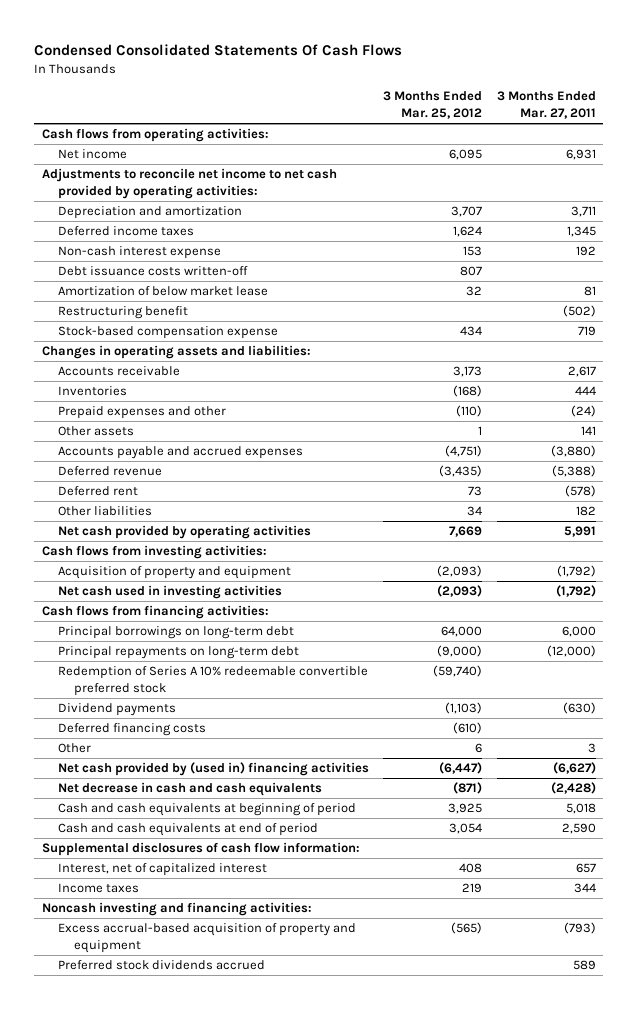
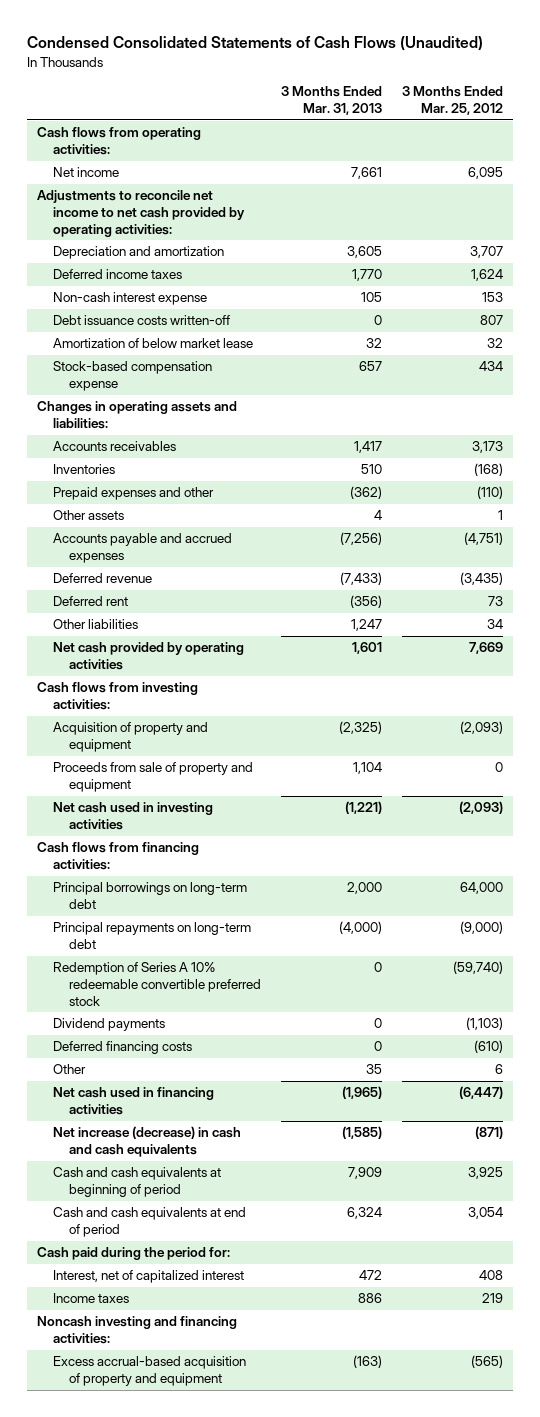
- Condensed Consolidated Statements Of Cash Flows
+ Condensed Consolidated Statements of Cash Flows (Unaudited)
- | 3 Months Ended Mar. 25, 2012 | 3 Months Ended Mar. 27, 2011
+ | 3 Months Ended Mar. 31, 2013 | 3 Months Ended Mar. 25, 2012
- Restructuring benefit | | (502)
- Accounts receivable | 3,173 | 2,617
+ Accounts receivables | 1,417 | 3,173
+ Proceeds from sale of property and equipment | 1,104 | 0
- Net cash provided by (used in) financing activities | (6,447) | (6,627)
- Net decrease in cash and cash equivalents | (871) | (2,428)
+ Net cash used in financing activities | (1,965) | (6,447)
+ Net increase (decrease) in cash and cash equivalents | (1,585) | (871)
- Supplemental disclosures of cash flow information:
+ Cash paid during the period for:
- Preferred stock dividends accrued | | 589

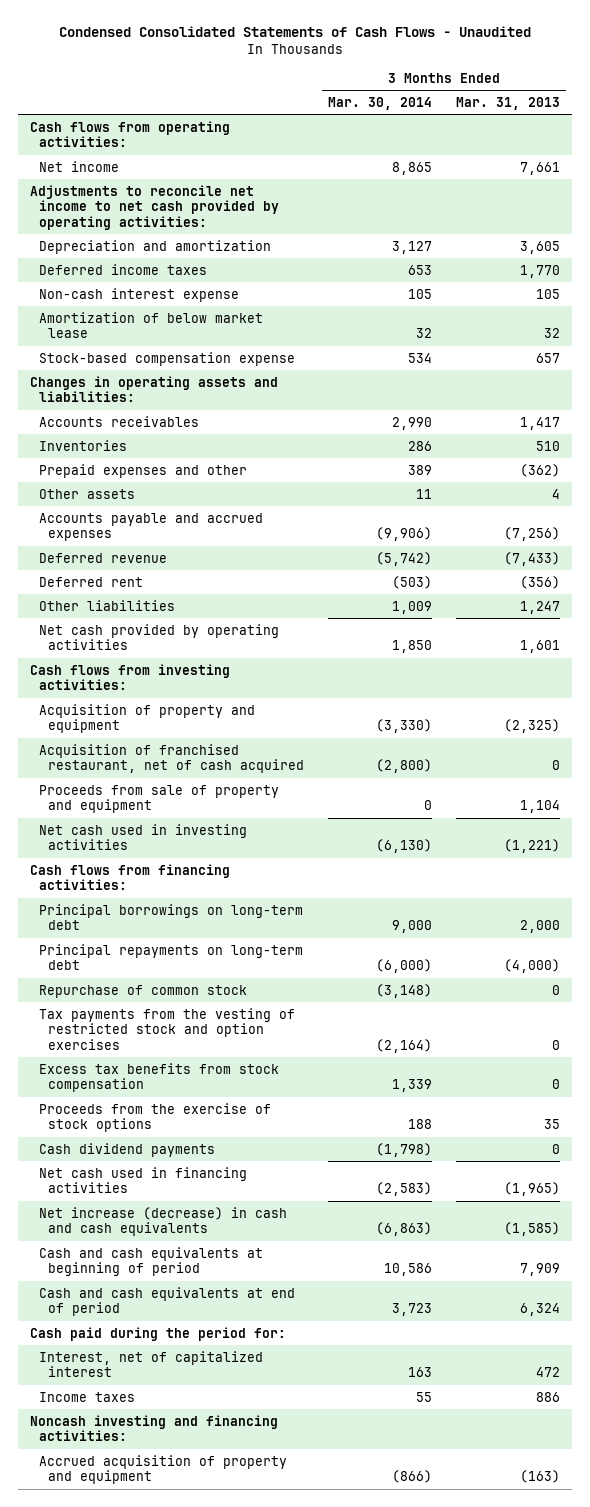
- Condensed Consolidated Statements of Cash Flows (Unaudited)
+ Condensed Consolidated Statements of Cash Flows - Unaudited
- | 3 Months Ended Mar. 31, 2013 | 3 Months Ended Mar. 25, 2012
+ | 3 Months Ended Mar. 30, 2014 | 3 Months Ended Mar. 31, 2013
- Debt issuance costs written-off | 0 | 807
+ Acquisition of franchised restaurant, net of cash acquired | (2,800) | 0
- Redemption of Series A 10% redeemable convertible preferred stock | 0 | (59,740)
- Dividend payments | 0 | (1,103)
- Deferred financing costs | 0 | (610)
- Other | 35 | 6
+ Repurchase of common stock | (3,148) | 0
+ Tax payments from the vesting of restricted stock and option exercises | (2,164) | 0
+ Excess tax benefits from stock compensation | 1,339 | 0
+ Proceeds from the exercise of stock options | 188 | 35
+ Cash dividend payments | (1,798) | 0
- Excess accrual-based acquisition of property and equipment | (163) | (565)
+ Accrued acquisition of property and equipment | (866) | (163)

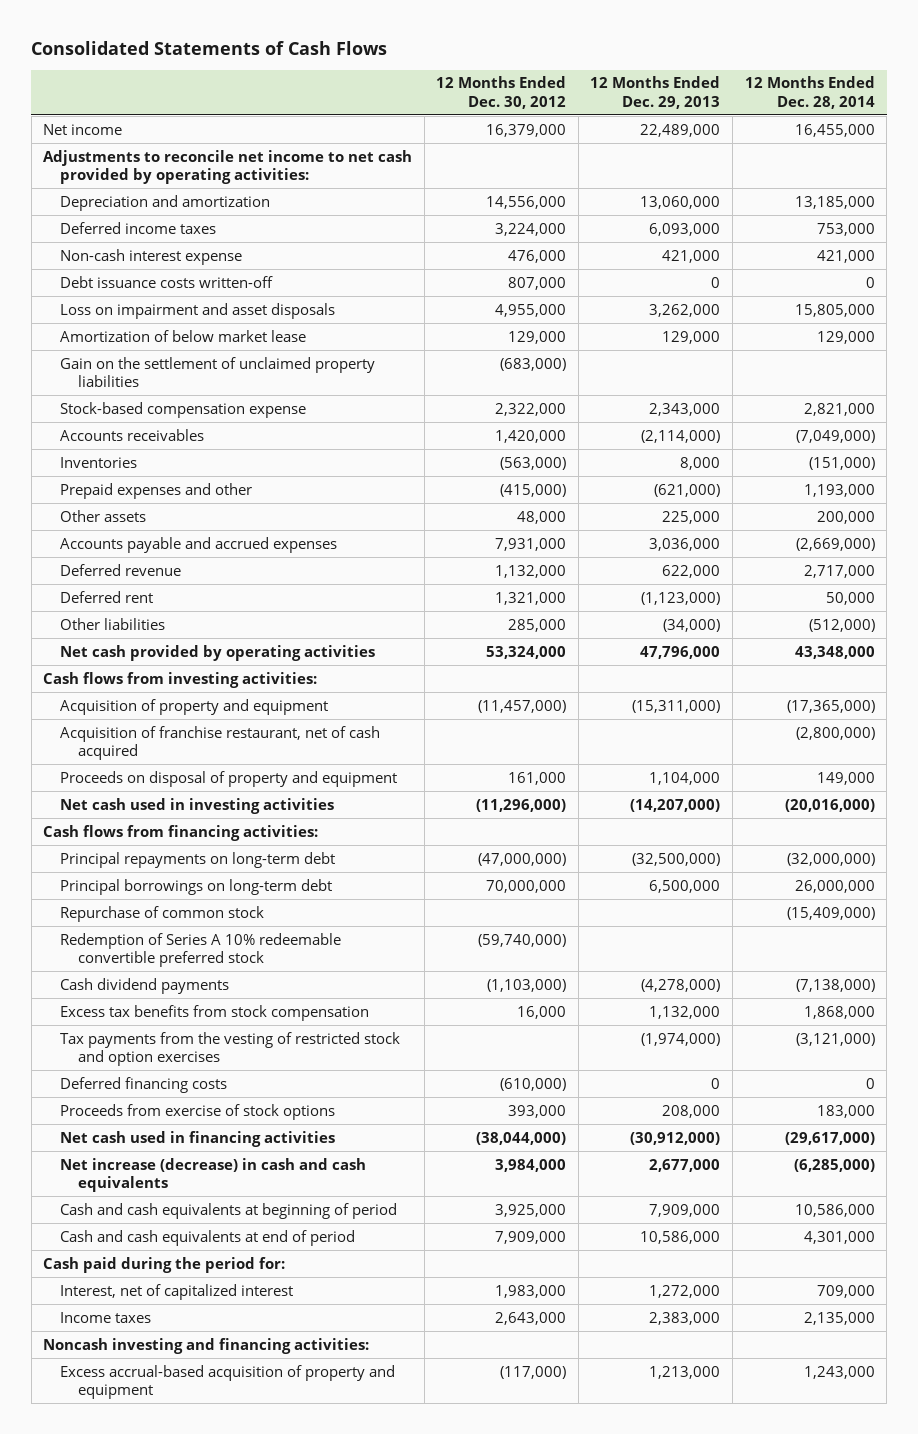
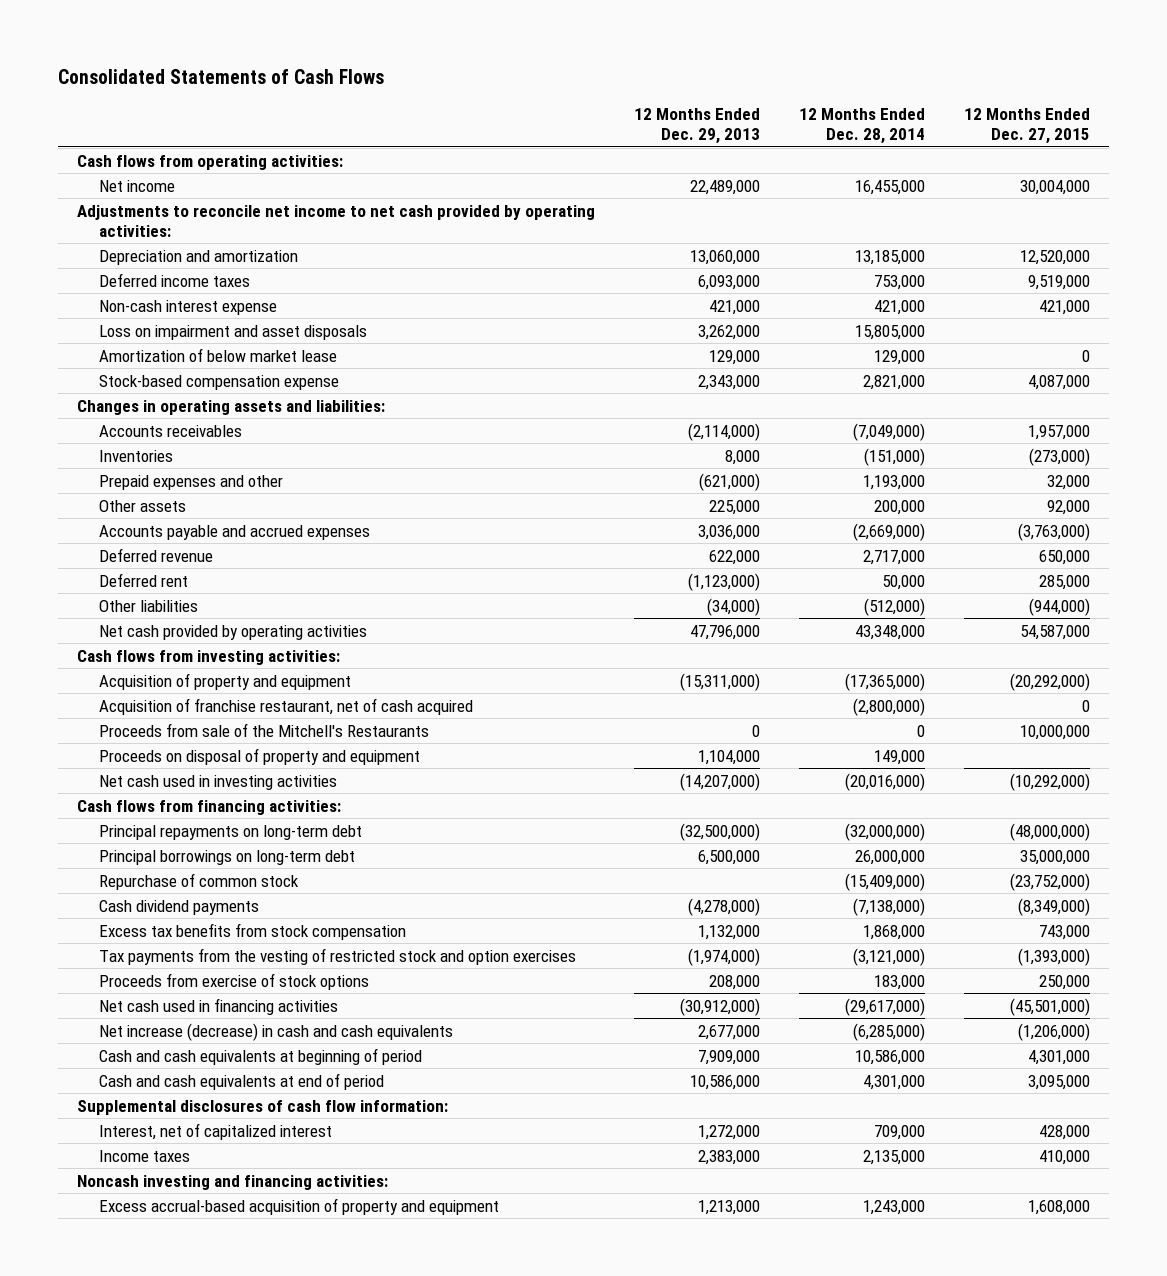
- | 12 Months Ended Dec. 30, 2012 | 12 Months Ended Dec. 29, 2013 | 12 Months Ended Dec. 28, 2014
+ | 12 Months Ended Dec. 29, 2013 | 12 Months Ended Dec. 28, 2014 | 12 Months Ended Dec. 27, 2015
+ Cash flows from operating activities:
- Debt issuance costs written-off | 807,000 | 0 | 0
- Gain on the settlement of unclaimed property liabilities | (683,000) | |
+ Changes in operating assets and liabilities:
+ Proceeds from sale of the Mitchell's Restaurants | 0 | 0 | 10,000,000
- Redemption of Series A 10% redeemable convertible preferred stock | (59,740,000) | |
- Deferred financing costs | (610,000) | 0 | 0
- Cash paid during the period for:
+ Supplemental disclosures of cash flow information:

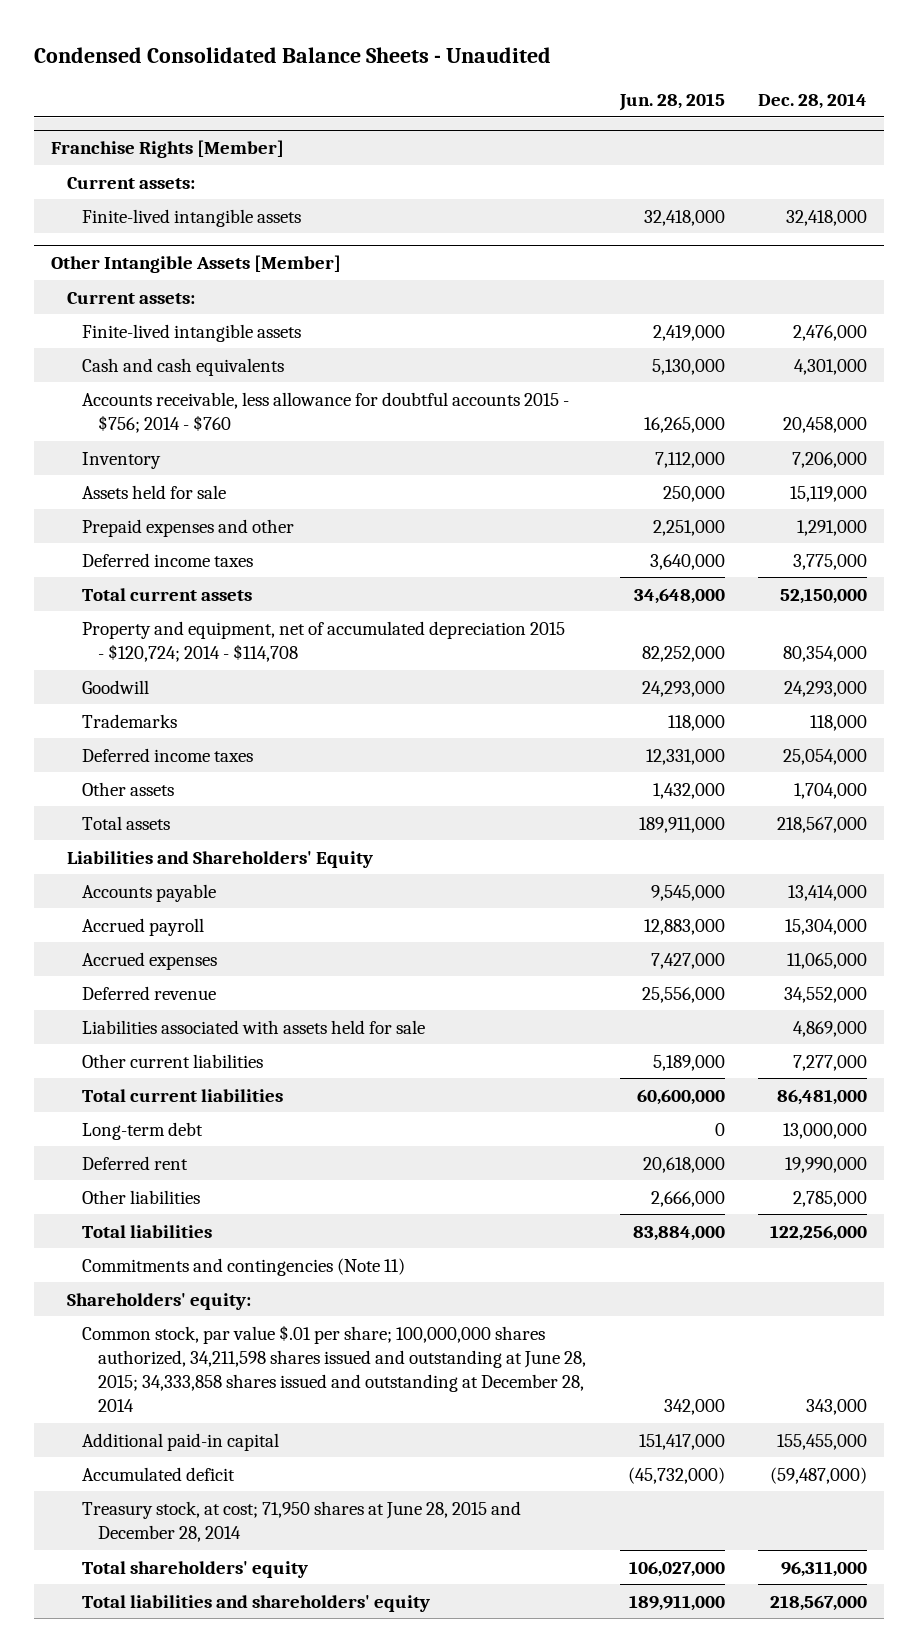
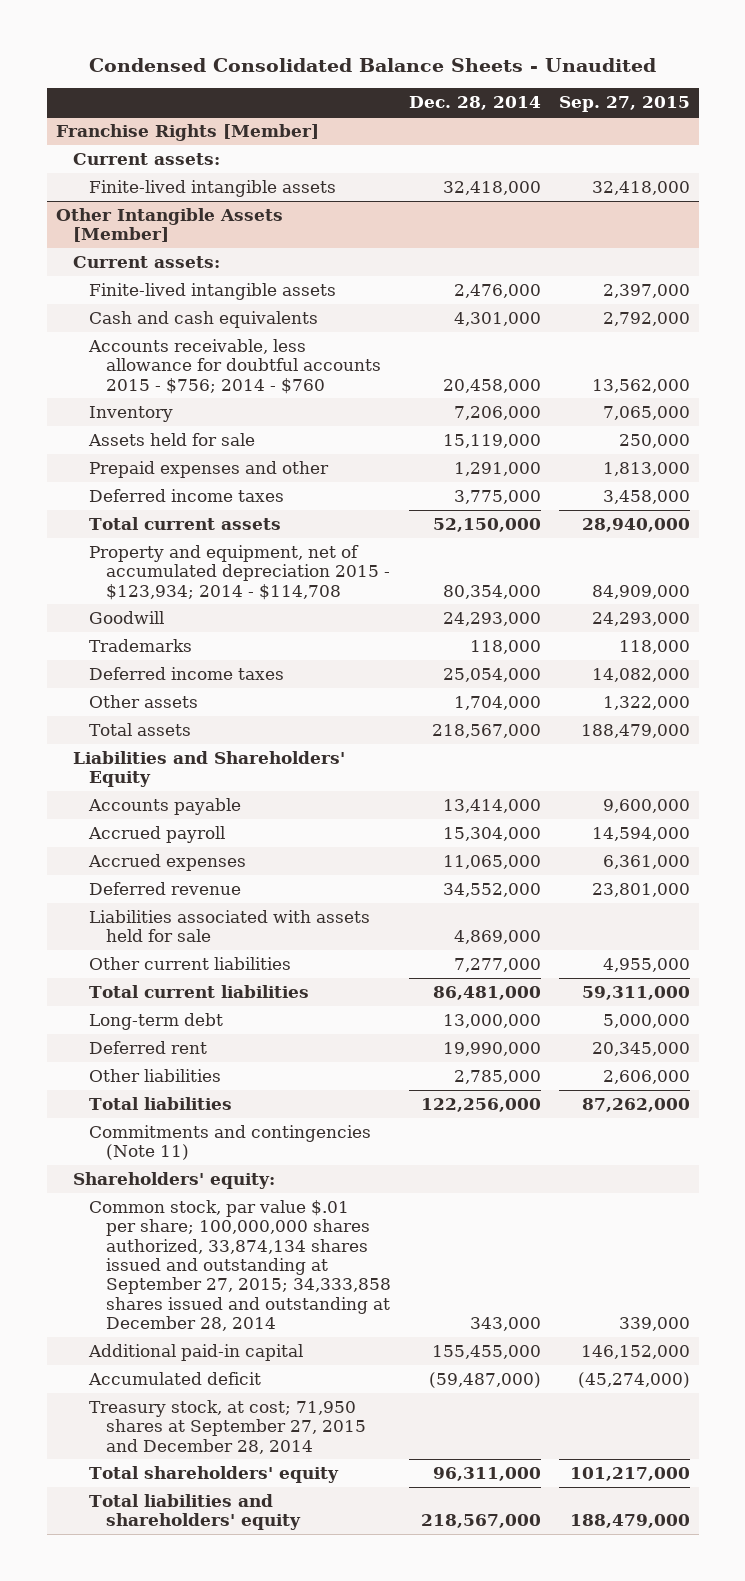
- | Jun. 28, 2015 | Dec. 28, 2014
+ | Dec. 28, 2014 | Sep. 27, 2015
@ Other Intangible Assets [Member]
- Property and equipment, net of accumulated depreciation 2015 - $120,724; 2014 - $114,708 | 82,252,000 | 80,354,000
+ Property and equipment, net of accumulated depreciation 2015 - $123,934; 2014 - $114,708 | 80,354,000 | 84,909,000
- Common stock, par value $.01 per share; 100,000,000 shares authorized, 34,211,598 shares issued and outstanding at June 28, 2015; 34,333,858 shares issued and outstanding at December 28, 2014 | 342,000 | 343,000
+ Common stock, par value $.01 per share; 100,000,000 shares authorized, 33,874,134 shares issued and outstanding at September 27, 2015; 34,333,858 shares issued and outstanding at December 28, 2014 | 343,000 | 339,000
- Treasury stock, at cost; 71,950 shares at June 28, 2015 and December 28, 2014
+ Treasury stock, at cost; 71,950 shares at September 27, 2015 and December 28, 2014

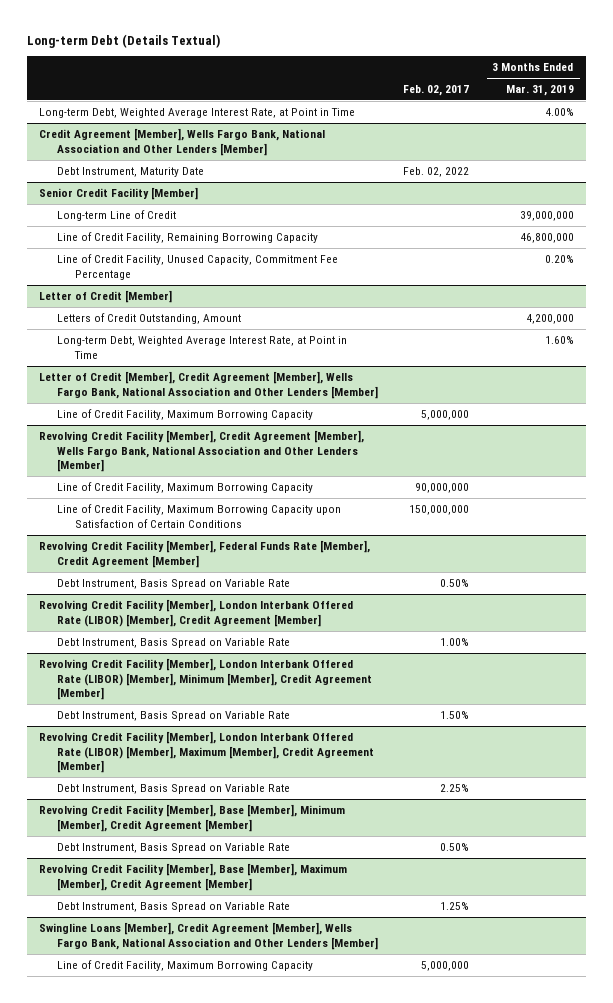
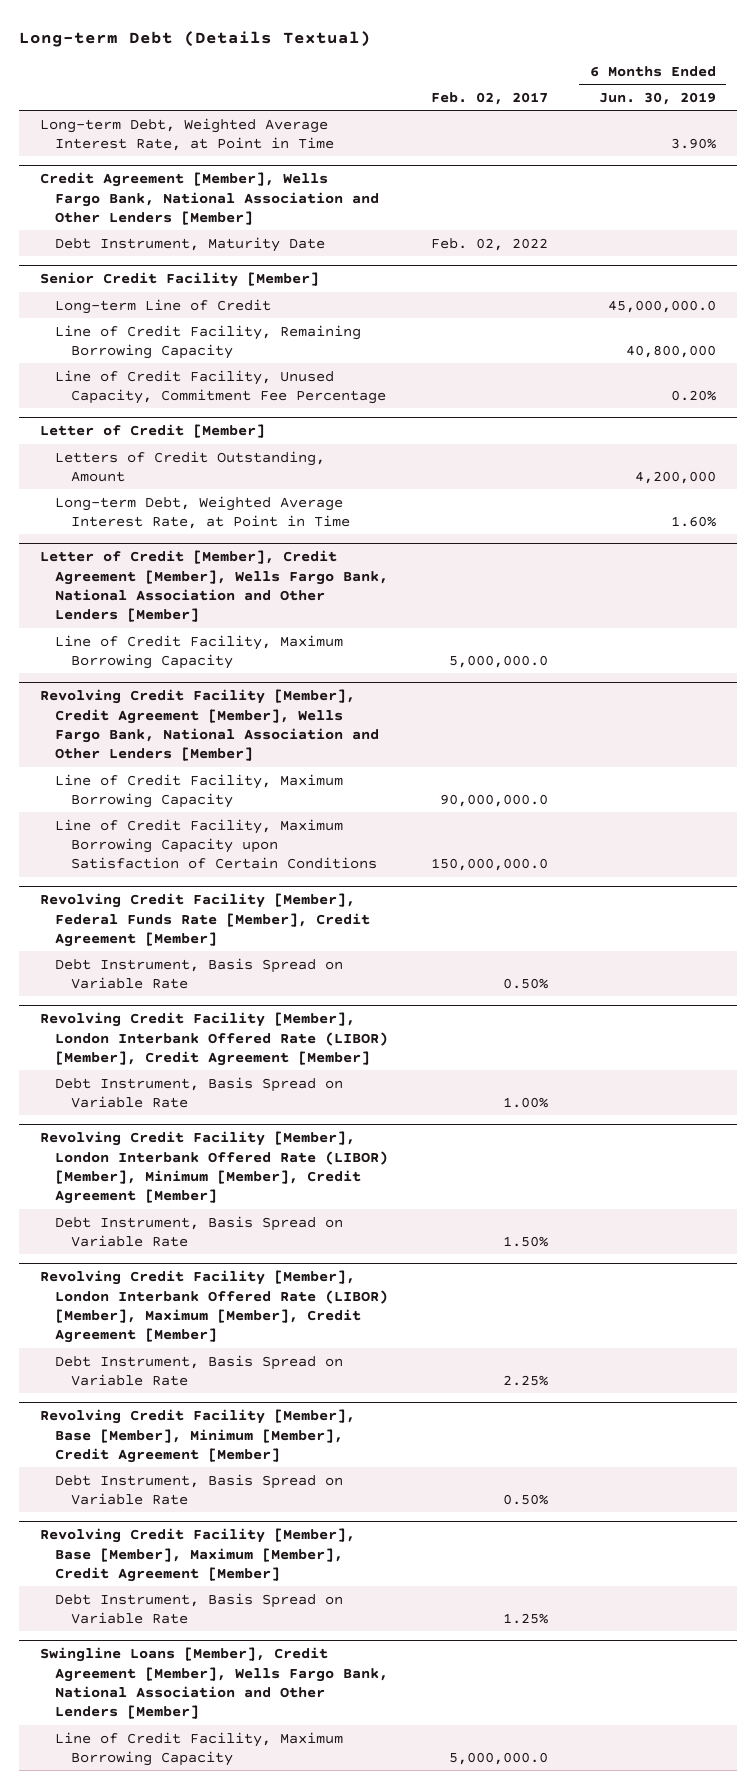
- | Feb. 02, 2017 | 3 Months Ended Mar. 31, 2019
+ | Feb. 02, 2017 | 6 Months Ended Jun. 30, 2019
@ Letter of Credit [Member], Credit Agreement [Member], Wells Fargo Bank, National Association and Other Lenders [Member]
- Line of Credit Facility, Maximum Borrowing Capacity | 5,000,000 |
+ Line of Credit Facility, Maximum Borrowing Capacity | 5,000,000.0 |
@ Revolving Credit Facility [Member], Credit Agreement [Member], Wells Fargo Bank, National Association and Other Lenders [Member]
- Line of Credit Facility, Maximum Borrowing Capacity | 90,000,000 |
- Line of Credit Facility, Maximum Borrowing Capacity upon Satisfaction of Certain Conditions | 150,000,000 |
+ Line of Credit Facility, Maximum Borrowing Capacity | 90,000,000.0 |
+ Line of Credit Facility, Maximum Borrowing Capacity upon Satisfaction of Certain Conditions | 150,000,000.0 |
@ Swingline Loans [Member], Credit Agreement [Member], Wells Fargo Bank, National Association and Other Lenders [Member]
- Line of Credit Facility, Maximum Borrowing Capacity | 5,000,000 |
+ Line of Credit Facility, Maximum Borrowing Capacity | 5,000,000.0 |

